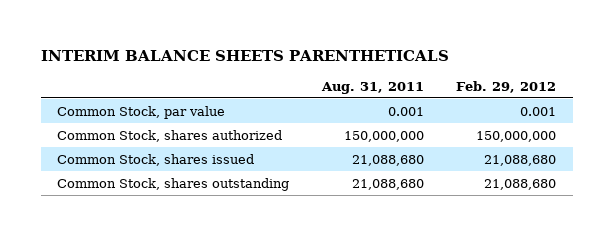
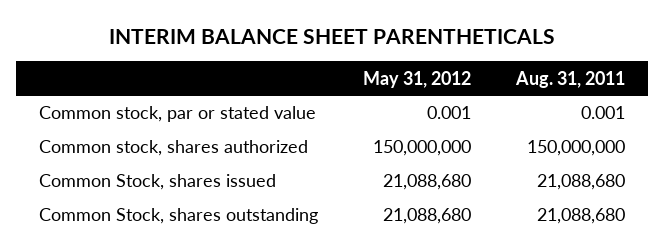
- INTERIM BALANCE SHEETS PARENTHETICALS
+ INTERIM BALANCE SHEET PARENTHETICALS
- | Aug. 31, 2011 | Feb. 29, 2012
+ | May 31, 2012 | Aug. 31, 2011
- Common Stock, par value | 0.001 | 0.001
- Common Stock, shares authorized | 150,000,000 | 150,000,000
+ Common stock, par or stated value | 0.001 | 0.001
+ Common stock, shares authorized | 150,000,000 | 150,000,000

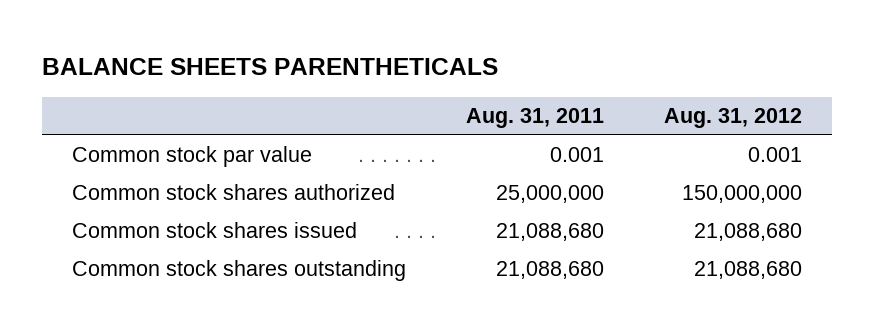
- INTERIM BALANCE SHEET PARENTHETICALS
+ BALANCE SHEETS PARENTHETICALS
- | May 31, 2012 | Aug. 31, 2011
+ | Aug. 31, 2011 | Aug. 31, 2012
- Common stock, par or stated value | 0.001 | 0.001
- Common stock, shares authorized | 150,000,000 | 150,000,000
- Common Stock, shares issued | 21,088,680 | 21,088,680
- Common Stock, shares outstanding | 21,088,680 | 21,088,680
+ Common stock par value | 0.001 | 0.001
+ Common stock shares authorized | 25,000,000 | 150,000,000
+ Common stock shares issued | 21,088,680 | 21,088,680
+ Common stock shares outstanding | 21,088,680 | 21,088,680

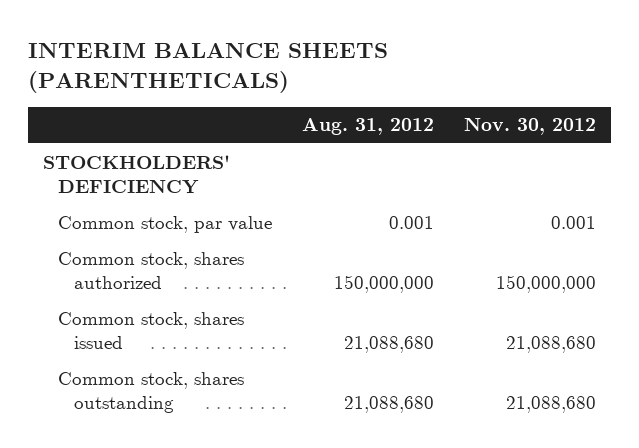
- BALANCE SHEETS PARENTHETICALS
+ INTERIM BALANCE SHEETS (PARENTHETICALS)
- | Aug. 31, 2011 | Aug. 31, 2012
+ | Aug. 31, 2012 | Nov. 30, 2012
- Common stock par value | 0.001 | 0.001
- Common stock shares authorized | 25,000,000 | 150,000,000
- Common stock shares issued | 21,088,680 | 21,088,680
- Common stock shares outstanding | 21,088,680 | 21,088,680
+ STOCKHOLDERS' DEFICIENCY
+ Common stock, par value | 0.001 | 0.001
+ Common stock, shares authorized | 150,000,000 | 150,000,000
+ Common stock, shares issued | 21,088,680 | 21,088,680
+ Common stock, shares outstanding | 21,088,680 | 21,088,680

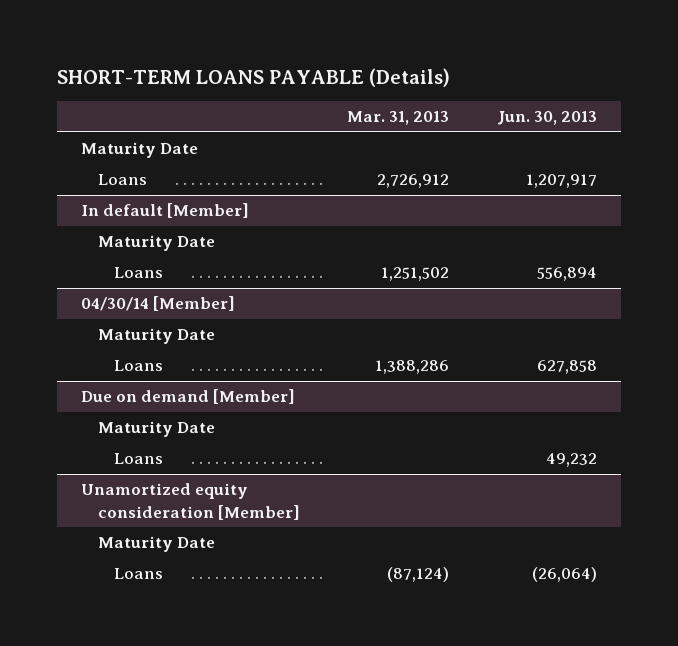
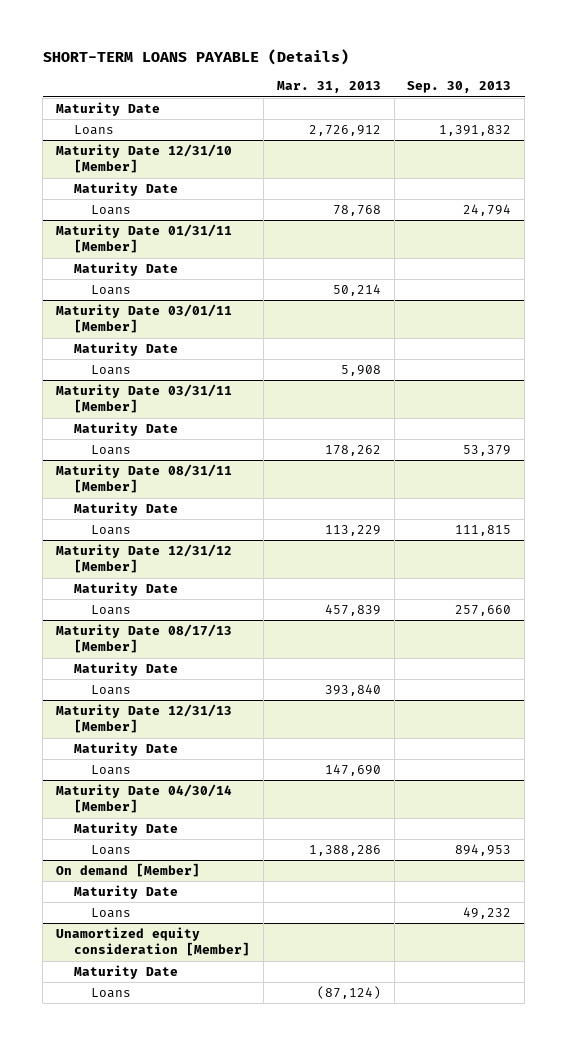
- | Mar. 31, 2013 | Jun. 30, 2013
+ | Mar. 31, 2013 | Sep. 30, 2013
- In default [Member]
+ Maturity Date 12/31/10 [Member]
- Loans | 1,251,502 | 556,894
- 04/30/14 [Member]
+ Loans | 78,768 | 24,794
+ Maturity Date 01/31/11 [Member]
+ Loans | 50,214 |
+ Maturity Date 03/01/11 [Member]
+ Maturity Date
+ Loans | 5,908 |
+ Maturity Date 03/31/11 [Member]
+ Maturity Date
+ Loans | 178,262 | 53,379
+ Maturity Date 08/31/11 [Member]
+ Maturity Date
+ Loans | 113,229 | 111,815
+ Maturity Date 12/31/12 [Member]
+ Maturity Date
+ Loans | 457,839 | 257,660
+ Maturity Date 08/17/13 [Member]
+ Maturity Date
+ Loans | 393,840 |
+ Maturity Date 12/31/13 [Member]
+ Maturity Date
+ Loans | 147,690 |
+ Maturity Date 04/30/14 [Member]
+ Maturity Date
- Due on demand [Member]
+ On demand [Member]

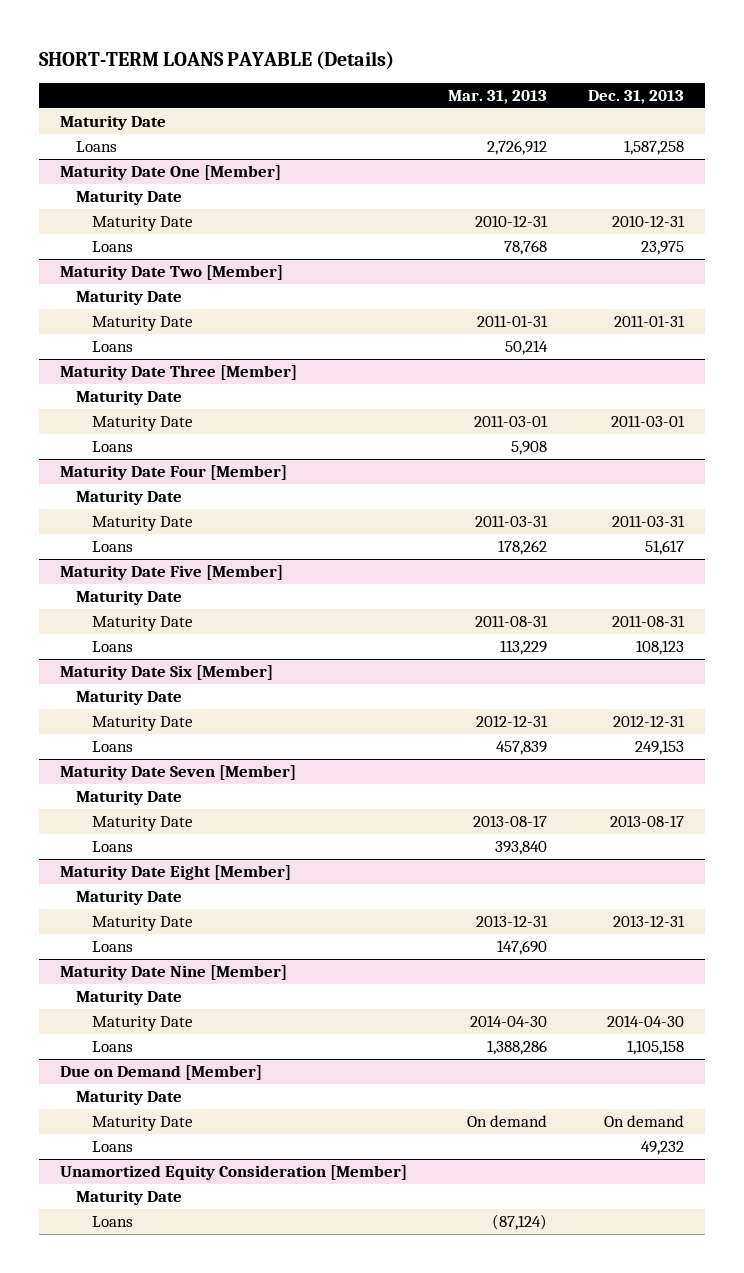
- | Mar. 31, 2013 | Sep. 30, 2013
+ | Mar. 31, 2013 | Dec. 31, 2013
- Maturity Date 12/31/10 [Member]
+ Maturity Date One [Member]
+ Maturity Date | 2010-12-31 | 2010-12-31
- Maturity Date 01/31/11 [Member]
+ Maturity Date Two [Member]
+ Maturity Date | 2011-01-31 | 2011-01-31
- Maturity Date 03/01/11 [Member]
+ Maturity Date Three [Member]
+ Maturity Date | 2011-03-01 | 2011-03-01
- Maturity Date 03/31/11 [Member]
+ Maturity Date Four [Member]
+ Maturity Date | 2011-03-31 | 2011-03-31
- Maturity Date 08/31/11 [Member]
+ Maturity Date Five [Member]
+ Maturity Date | 2011-08-31 | 2011-08-31
- Maturity Date 12/31/12 [Member]
+ Maturity Date Six [Member]
+ Maturity Date | 2012-12-31 | 2012-12-31
- Maturity Date 08/17/13 [Member]
+ Maturity Date Seven [Member]
+ Maturity Date | 2013-08-17 | 2013-08-17
- Maturity Date 12/31/13 [Member]
+ Maturity Date Eight [Member]
+ Maturity Date | 2013-12-31 | 2013-12-31
- Maturity Date 04/30/14 [Member]
+ Maturity Date Nine [Member]
+ Maturity Date | 2014-04-30 | 2014-04-30
- On demand [Member]
+ Due on Demand [Member]
+ Maturity Date | On demand | On demand
- Unamortized equity consideration [Member]
+ Unamortized Equity Consideration [Member]

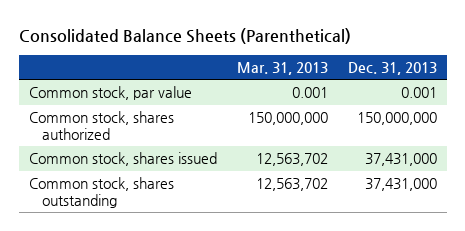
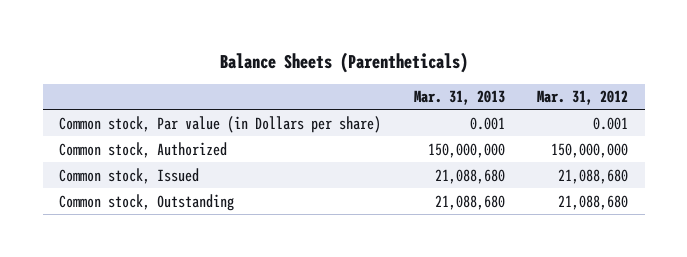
- Consolidated Balance Sheets (Parenthetical)
+ Balance Sheets (Parentheticals)
- | Mar. 31, 2013 | Dec. 31, 2013
+ | Mar. 31, 2013 | Mar. 31, 2012
- Common stock, par value | 0.001 | 0.001
- Common stock, shares authorized | 150,000,000 | 150,000,000
- Common stock, shares issued | 12,563,702 | 37,431,000
- Common stock, shares outstanding | 12,563,702 | 37,431,000
+ Common stock, Par value (in Dollars per share) | 0.001 | 0.001
+ Common stock, Authorized | 150,000,000 | 150,000,000
+ Common stock, Issued | 21,088,680 | 21,088,680
+ Common stock, Outstanding | 21,088,680 | 21,088,680

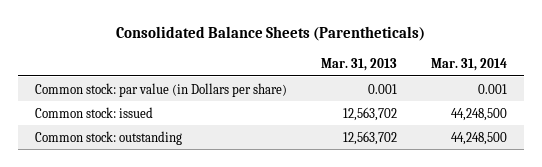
- Balance Sheets (Parentheticals)
+ Consolidated Balance Sheets (Parentheticals)
- | Mar. 31, 2013 | Mar. 31, 2012
+ | Mar. 31, 2013 | Mar. 31, 2014
- Common stock, Par value (in Dollars per share) | 0.001 | 0.001
- Common stock, Authorized | 150,000,000 | 150,000,000
- Common stock, Issued | 21,088,680 | 21,088,680
- Common stock, Outstanding | 21,088,680 | 21,088,680
+ Common stock: par value (in Dollars per share) | 0.001 | 0.001
+ Common stock: issued | 12,563,702 | 44,248,500
+ Common stock: outstanding | 12,563,702 | 44,248,500

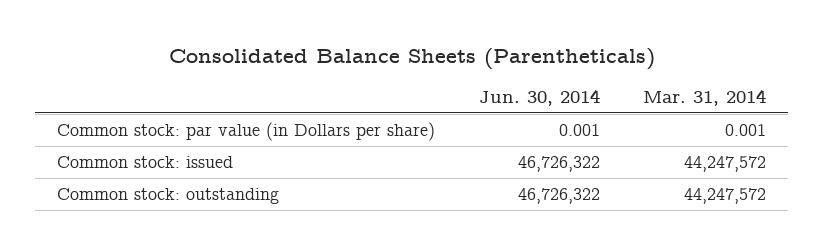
- | Mar. 31, 2013 | Mar. 31, 2014
+ | Jun. 30, 2014 | Mar. 31, 2014
- Common stock: issued | 12,563,702 | 44,248,500
- Common stock: outstanding | 12,563,702 | 44,248,500
+ Common stock: issued | 46,726,322 | 44,247,572
+ Common stock: outstanding | 46,726,322 | 44,247,572

